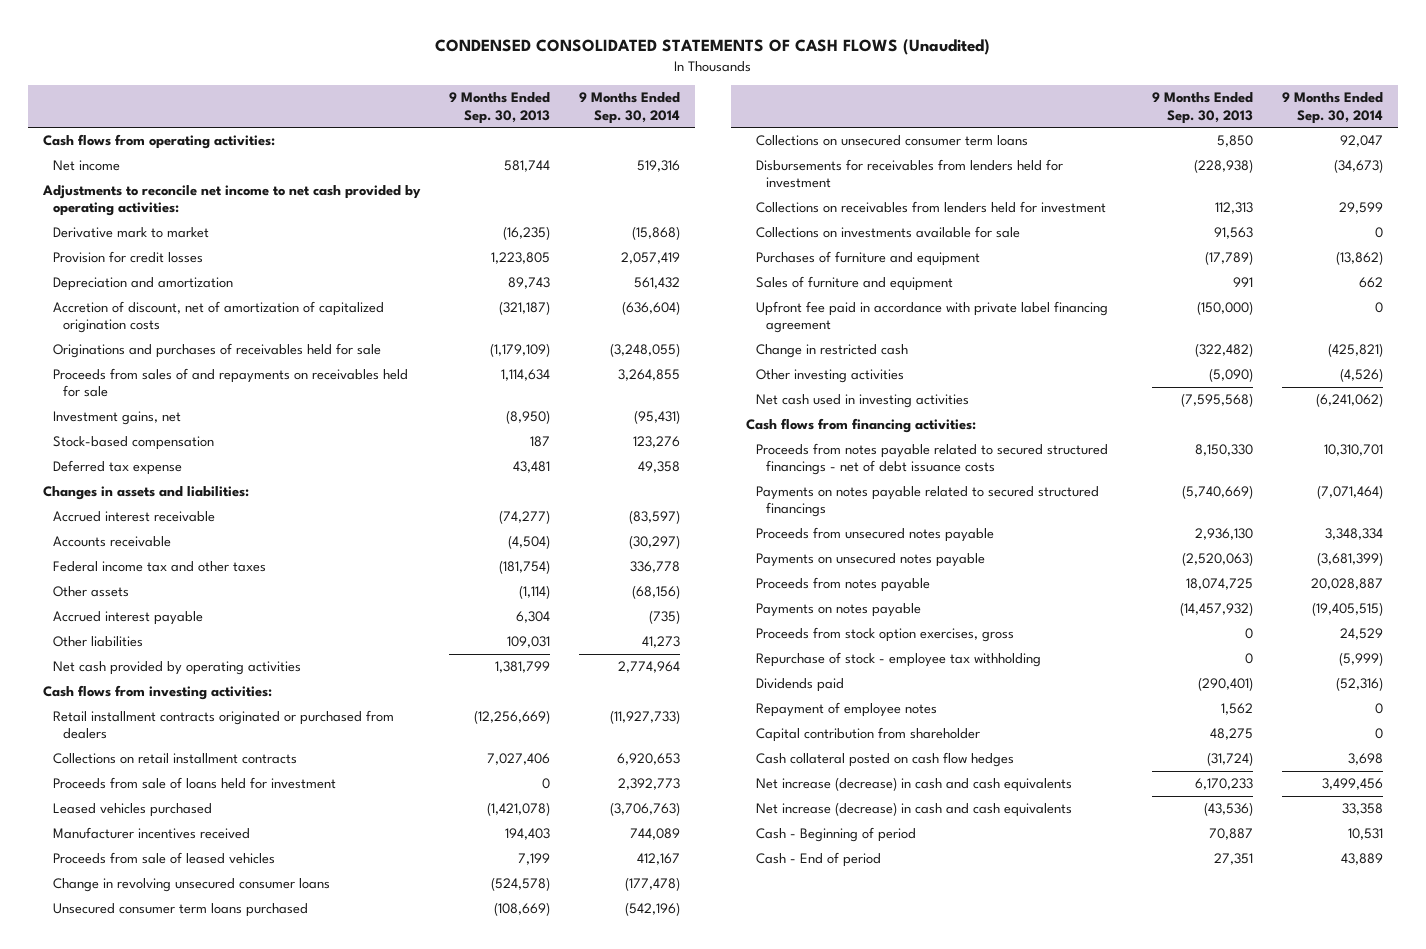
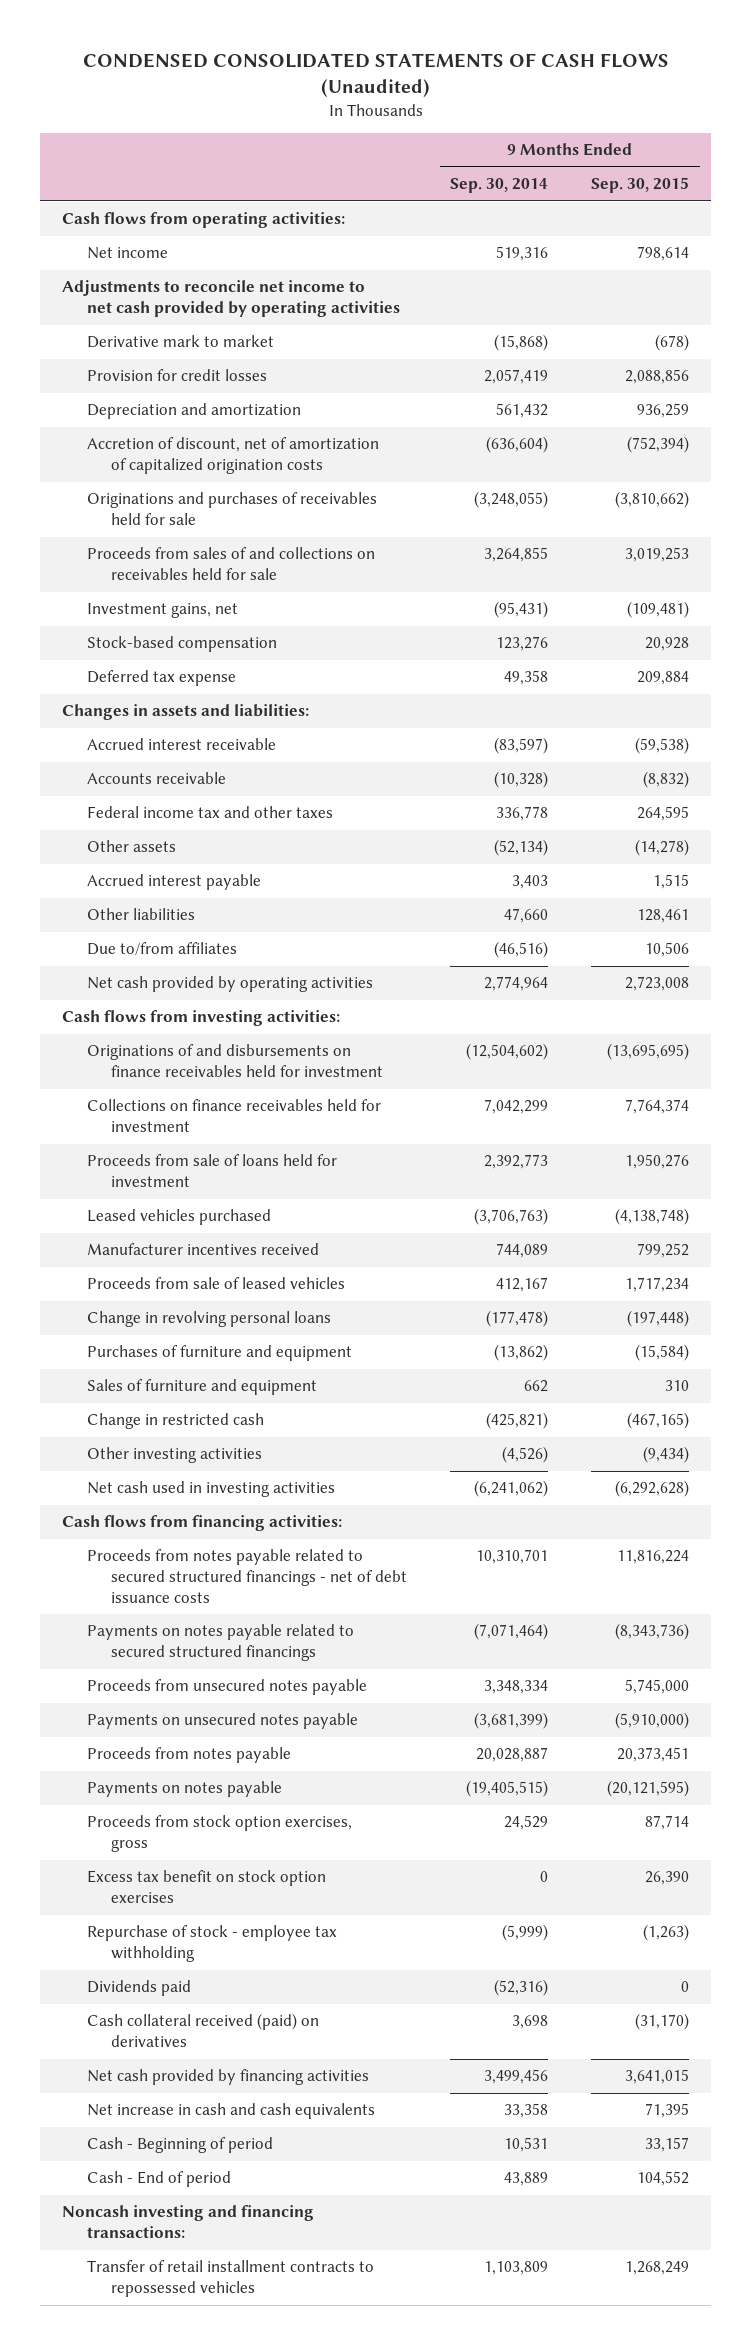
- | 9 Months Ended Sep. 30, 2013 | 9 Months Ended Sep. 30, 2014
+ | 9 Months Ended Sep. 30, 2014 | 9 Months Ended Sep. 30, 2015
- Adjustments to reconcile net income to net cash provided by operating activities:
+ Adjustments to reconcile net income to net cash provided by operating activities
- Proceeds from sales of and repayments on receivables held for sale | 1,114,634 | 3,264,855
+ Proceeds from sales of and collections on receivables held for sale | 3,264,855 | 3,019,253
- Accounts receivable | (4,504) | (30,297)
+ Accounts receivable | (10,328) | (8,832)
- Other assets | (1,114) | (68,156)
- Accrued interest payable | 6,304 | (735)
- Other liabilities | 109,031 | 41,273
+ Other assets | (52,134) | (14,278)
+ Accrued interest payable | 3,403 | 1,515
+ Other liabilities | 47,660 | 128,461
+ Due to/from affiliates | (46,516) | 10,506
- Retail installment contracts originated or purchased from dealers | (12,256,669) | (11,927,733)
- Collections on retail installment contracts | 7,027,406 | 6,920,653
+ Originations of and disbursements on finance receivables held for investment | (12,504,602) | (13,695,695)
+ Collections on finance receivables held for investment | 7,042,299 | 7,764,374
- Change in revolving unsecured consumer loans | (524,578) | (177,478)
- Unsecured consumer term loans purchased | (108,669) | (542,196)
- Collections on unsecured consumer term loans | 5,850 | 92,047
- Disbursements for receivables from lenders held for investment | (228,938) | (34,673)
- Collections on receivables from lenders held for investment | 112,313 | 29,599
- Collections on investments available for sale | 91,563 | 0
+ Change in revolving personal loans | (177,478) | (197,448)
- Upfront fee paid in accordance with private label financing agreement | (150,000) | 0
+ Excess tax benefit on stock option exercises | 0 | 26,390
- Repayment of employee notes | 1,562 | 0
- Capital contribution from shareholder | 48,275 | 0
- Cash collateral posted on cash flow hedges | (31,724) | 3,698
- Net increase (decrease) in cash and cash equivalents | 6,170,233 | 3,499,456
- Net increase (decrease) in cash and cash equivalents | (43,536) | 33,358
+ Cash collateral received (paid) on derivatives | 3,698 | (31,170)
+ Net cash provided by financing activities | 3,499,456 | 3,641,015
+ Net increase in cash and cash equivalents | 33,358 | 71,395
+ Noncash investing and financing transactions:
+ Transfer of retail installment contracts to repossessed vehicles | 1,103,809 | 1,268,249

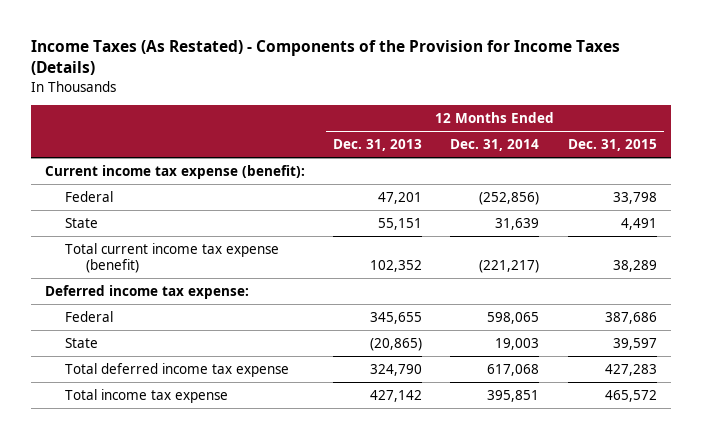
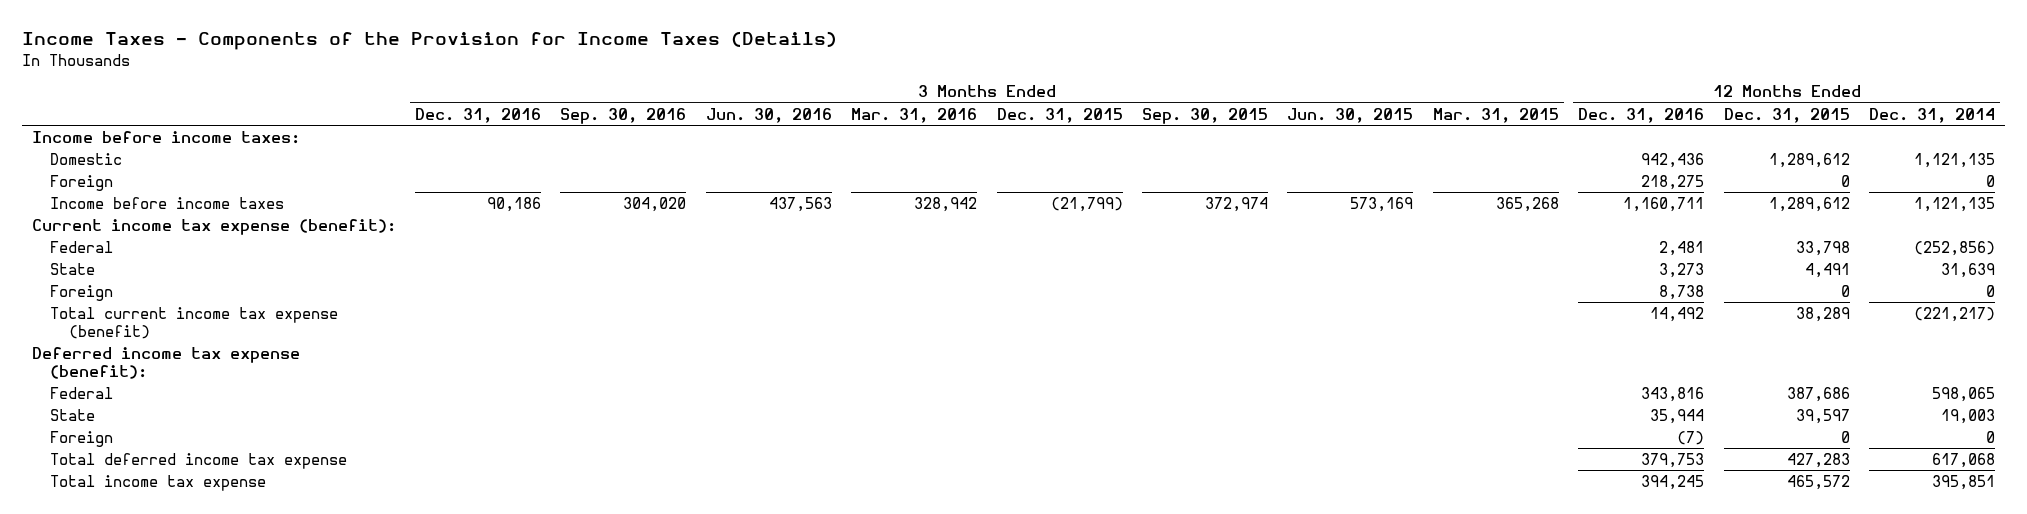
- Income Taxes (As Restated) - Components of the Provision for Income Taxes (Details)
+ Income Taxes - Components of the Provision for Income Taxes (Details)
- | 12 Months Ended Dec. 31, 2013 | 12 Months Ended Dec. 31, 2014 | 12 Months Ended Dec. 31, 2015
+ | 3 Months Ended Dec. 31, 2016 | 3 Months Ended Sep. 30, 2016 | 3 Months Ended Jun. 30, 2016 | 3 Months Ended Mar. 31, 2016 | 3 Months Ended Dec. 31, 2015 | 3 Months Ended Sep. 30, 2015 | 3 Months Ended Jun. 30, 2015 | 3 Months Ended Mar. 31, 2015 | 12 Months Ended Dec. 31, 2016 | 12 Months Ended Dec. 31, 2015 | 12 Months Ended Dec. 31, 2014
+ Income before income taxes:
+ Domestic | | | | | | | | | 942,436 | 1,289,612 | 1,121,135
+ Foreign | | | | | | | | | 218,275 | 0 | 0
+ Income before income taxes | 90,186 | 304,020 | 437,563 | 328,942 | (21,799) | 372,974 | 573,169 | 365,268 | 1,160,711 | 1,289,612 | 1,121,135
+ Foreign | | | | | | | | | 8,738 | 0 | 0
- Deferred income tax expense:
+ Deferred income tax expense (benefit):
+ Foreign | | | | | | | | | (7) | 0 | 0

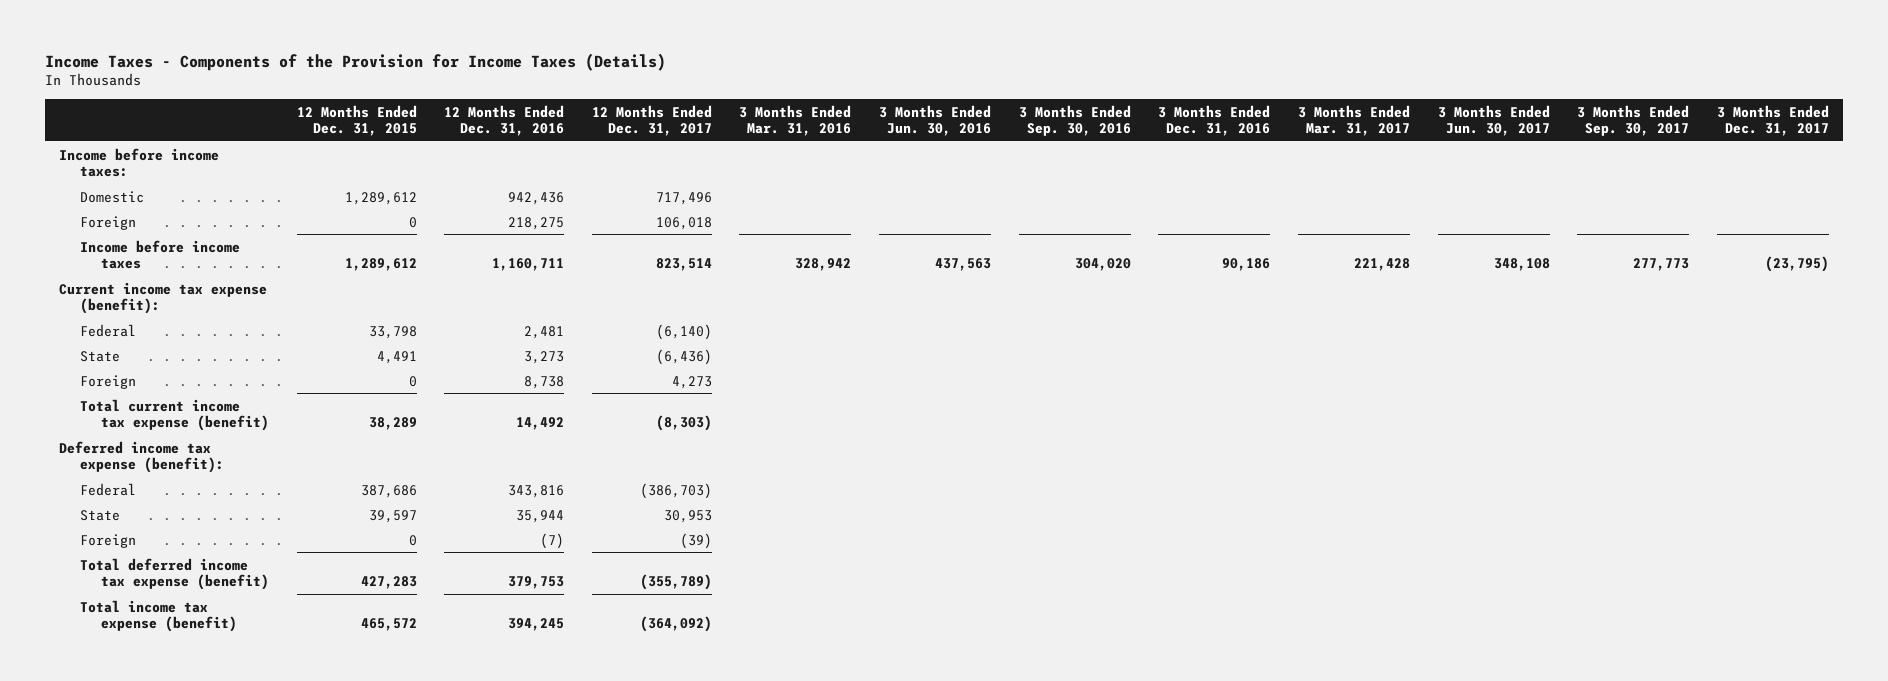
- | 3 Months Ended Dec. 31, 2016 | 3 Months Ended Sep. 30, 2016 | 3 Months Ended Jun. 30, 2016 | 3 Months Ended Mar. 31, 2016 | 3 Months Ended Dec. 31, 2015 | 3 Months Ended Sep. 30, 2015 | 3 Months Ended Jun. 30, 2015 | 3 Months Ended Mar. 31, 2015 | 12 Months Ended Dec. 31, 2016 | 12 Months Ended Dec. 31, 2015 | 12 Months Ended Dec. 31, 2014
+ | 12 Months Ended Dec. 31, 2015 | 12 Months Ended Dec. 31, 2016 | 12 Months Ended Dec. 31, 2017 | 3 Months Ended Mar. 31, 2016 | 3 Months Ended Jun. 30, 2016 | 3 Months Ended Sep. 30, 2016 | 3 Months Ended Dec. 31, 2016 | 3 Months Ended Mar. 31, 2017 | 3 Months Ended Jun. 30, 2017 | 3 Months Ended Sep. 30, 2017 | 3 Months Ended Dec. 31, 2017
- Total deferred income tax expense | | | | | | | | | 379,753 | 427,283 | 617,068
- Total income tax expense | | | | | | | | | 394,245 | 465,572 | 395,851
+ Total deferred income tax expense (benefit) | 427,283 | 379,753 | (355,789) | | | | | | | |
+ Total income tax expense (benefit) | 465,572 | 394,245 | (364,092) | | | | | | | |

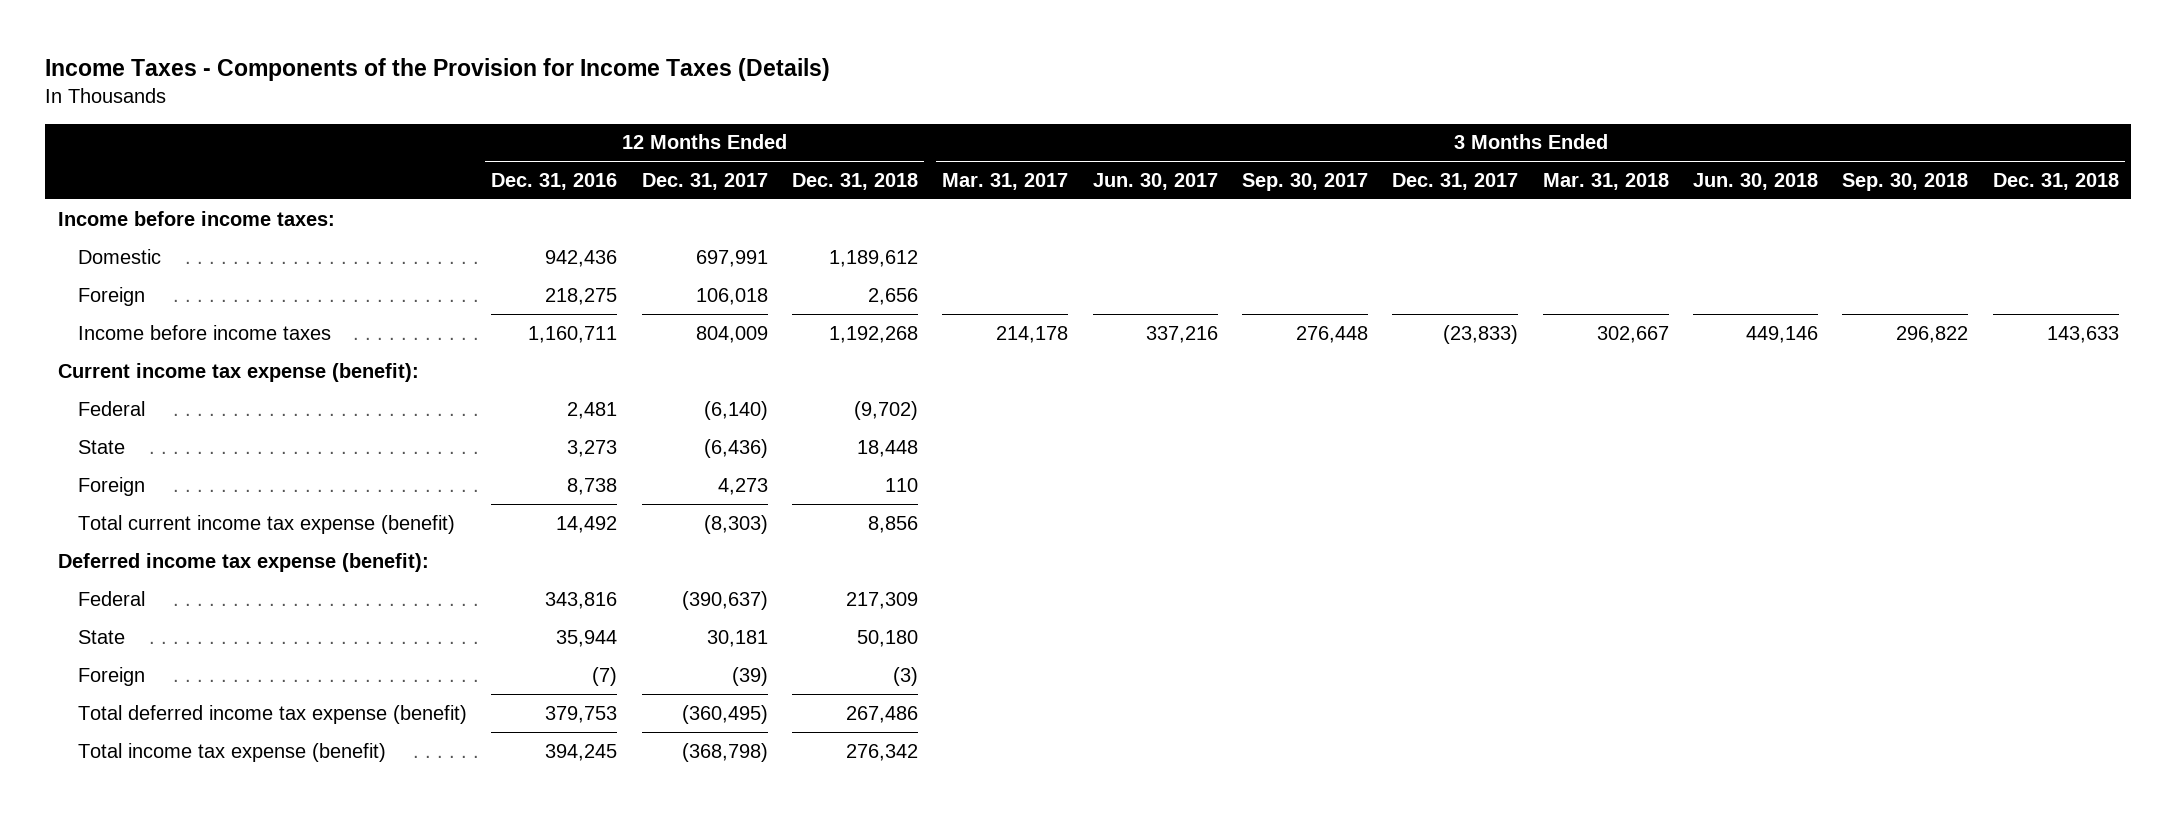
- | 12 Months Ended Dec. 31, 2015 | 12 Months Ended Dec. 31, 2016 | 12 Months Ended Dec. 31, 2017 | 3 Months Ended Mar. 31, 2016 | 3 Months Ended Jun. 30, 2016 | 3 Months Ended Sep. 30, 2016 | 3 Months Ended Dec. 31, 2016 | 3 Months Ended Mar. 31, 2017 | 3 Months Ended Jun. 30, 2017 | 3 Months Ended Sep. 30, 2017 | 3 Months Ended Dec. 31, 2017
+ | 12 Months Ended Dec. 31, 2016 | 12 Months Ended Dec. 31, 2017 | 12 Months Ended Dec. 31, 2018 | 3 Months Ended Mar. 31, 2017 | 3 Months Ended Jun. 30, 2017 | 3 Months Ended Sep. 30, 2017 | 3 Months Ended Dec. 31, 2017 | 3 Months Ended Mar. 31, 2018 | 3 Months Ended Jun. 30, 2018 | 3 Months Ended Sep. 30, 2018 | 3 Months Ended Dec. 31, 2018
- Domestic | 1,289,612 | 942,436 | 717,496 | | | | | | | |
+ Domestic | 942,436 | 697,991 | 1,189,612 | | | | | | | |
- Income before income taxes | 1,289,612 | 1,160,711 | 823,514 | 328,942 | 437,563 | 304,020 | 90,186 | 221,428 | 348,108 | 277,773 | (23,795)
+ Income before income taxes | 1,160,711 | 804,009 | 1,192,268 | 214,178 | 337,216 | 276,448 | (23,833) | 302,667 | 449,146 | 296,822 | 143,633
- Federal | 387,686 | 343,816 | (386,703) | | | | | | | |
- State | 39,597 | 35,944 | 30,953 | | | | | | | |
+ Federal | 343,816 | (390,637) | 217,309 | | | | | | | |
+ State | 35,944 | 30,181 | 50,180 | | | | | | | |
- Total deferred income tax expense (benefit) | 427,283 | 379,753 | (355,789) | | | | | | | |
- Total income tax expense (benefit) | 465,572 | 394,245 | (364,092) | | | | | | | |
+ Total deferred income tax expense (benefit) | 379,753 | (360,495) | 267,486 | | | | | | | |
+ Total income tax expense (benefit) | 394,245 | (368,798) | 276,342 | | | | | | | |

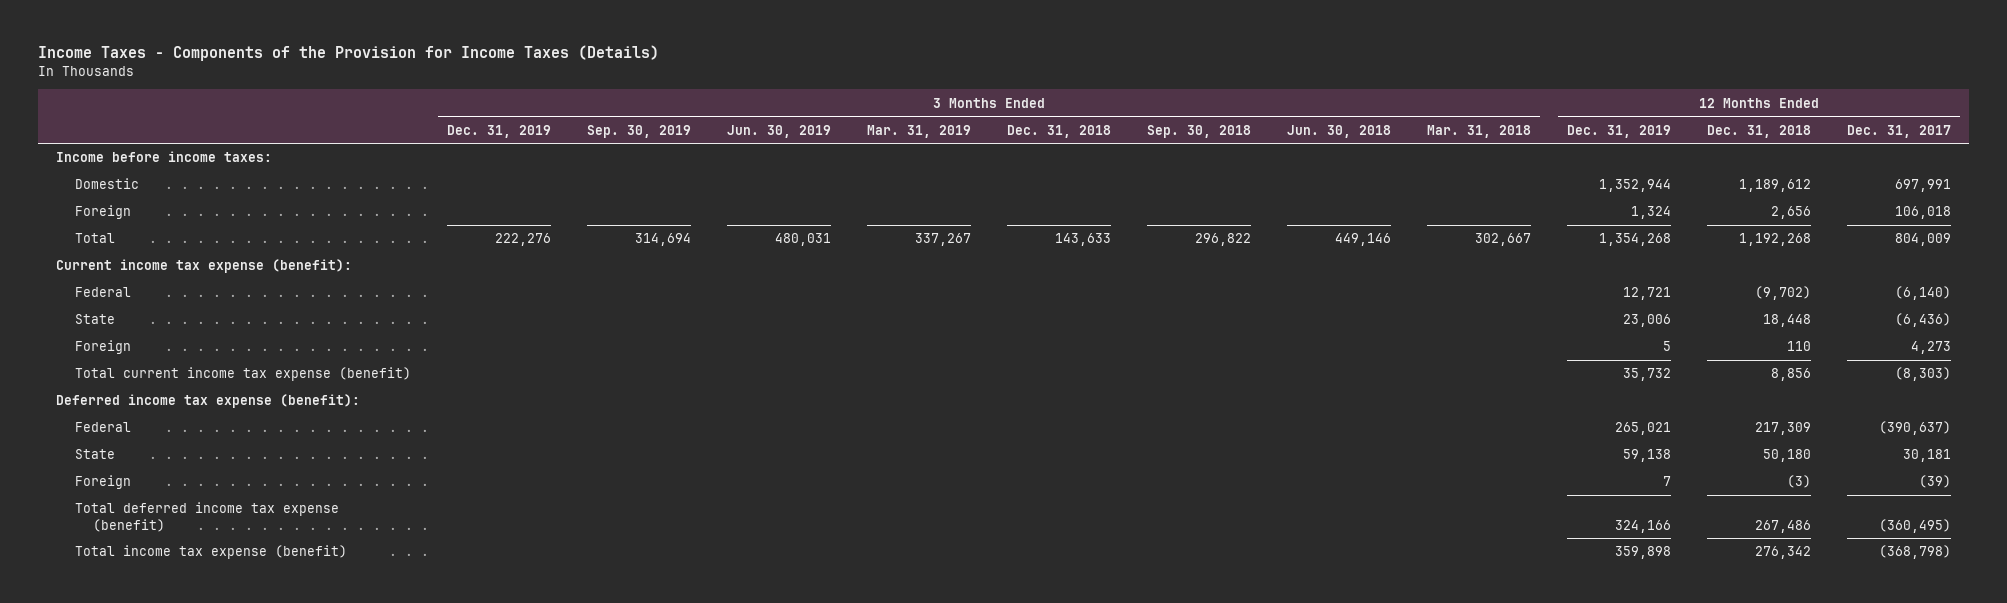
- | 12 Months Ended Dec. 31, 2016 | 12 Months Ended Dec. 31, 2017 | 12 Months Ended Dec. 31, 2018 | 3 Months Ended Mar. 31, 2017 | 3 Months Ended Jun. 30, 2017 | 3 Months Ended Sep. 30, 2017 | 3 Months Ended Dec. 31, 2017 | 3 Months Ended Mar. 31, 2018 | 3 Months Ended Jun. 30, 2018 | 3 Months Ended Sep. 30, 2018 | 3 Months Ended Dec. 31, 2018
+ | 3 Months Ended Dec. 31, 2019 | 3 Months Ended Sep. 30, 2019 | 3 Months Ended Jun. 30, 2019 | 3 Months Ended Mar. 31, 2019 | 3 Months Ended Dec. 31, 2018 | 3 Months Ended Sep. 30, 2018 | 3 Months Ended Jun. 30, 2018 | 3 Months Ended Mar. 31, 2018 | 12 Months Ended Dec. 31, 2019 | 12 Months Ended Dec. 31, 2018 | 12 Months Ended Dec. 31, 2017
- Income before income taxes | 1,160,711 | 804,009 | 1,192,268 | 214,178 | 337,216 | 276,448 | (23,833) | 302,667 | 449,146 | 296,822 | 143,633
+ Total | 222,276 | 314,694 | 480,031 | 337,267 | 143,633 | 296,822 | 449,146 | 302,667 | 1,354,268 | 1,192,268 | 804,009

